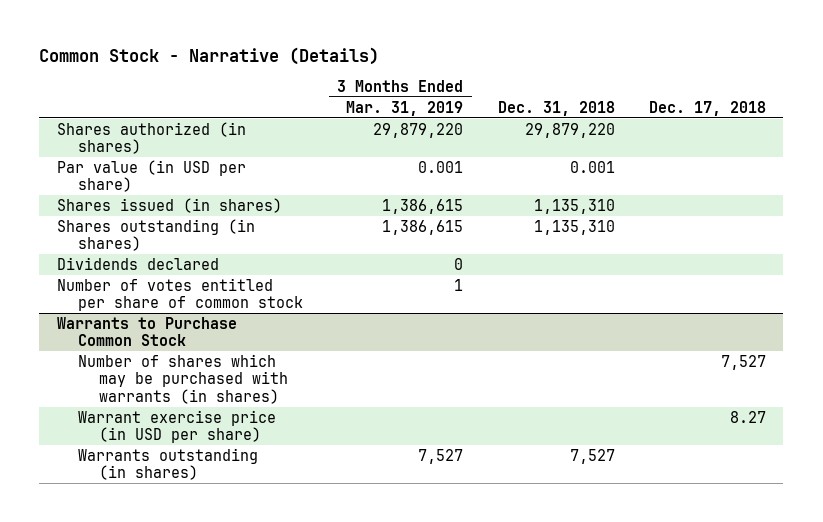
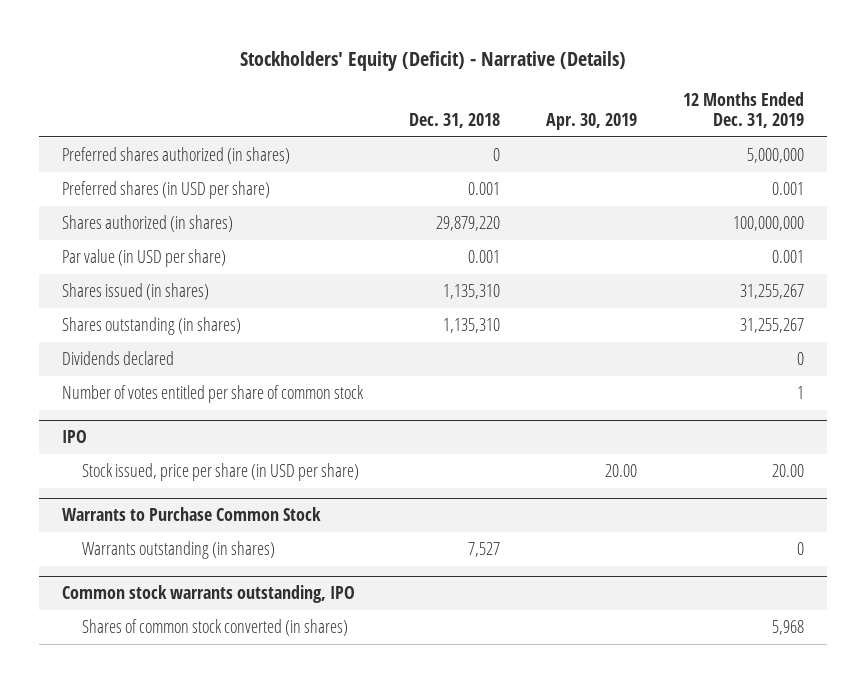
- Common Stock - Narrative (Details)
+ Stockholders' Equity (Deficit) - Narrative (Details)
- | 3 Months Ended Mar. 31, 2019 | Dec. 31, 2018 | Dec. 17, 2018
+ | Dec. 31, 2018 | Apr. 30, 2019 | 12 Months Ended Dec. 31, 2019
+ Preferred shares authorized (in shares) | 0 | | 5,000,000
+ Preferred shares (in USD per share) | 0.001 | | 0.001
+ IPO
+ Stock issued, price per share (in USD per share) | | 20.00 | 20.00
@ Warrants to Purchase Common Stock
- Number of shares which may be purchased with warrants (in shares) | | | 7,527
- Warrant exercise price (in USD per share) | | | 8.27
+ Common stock warrants outstanding, IPO
+ Shares of common stock converted (in shares) | | | 5,968

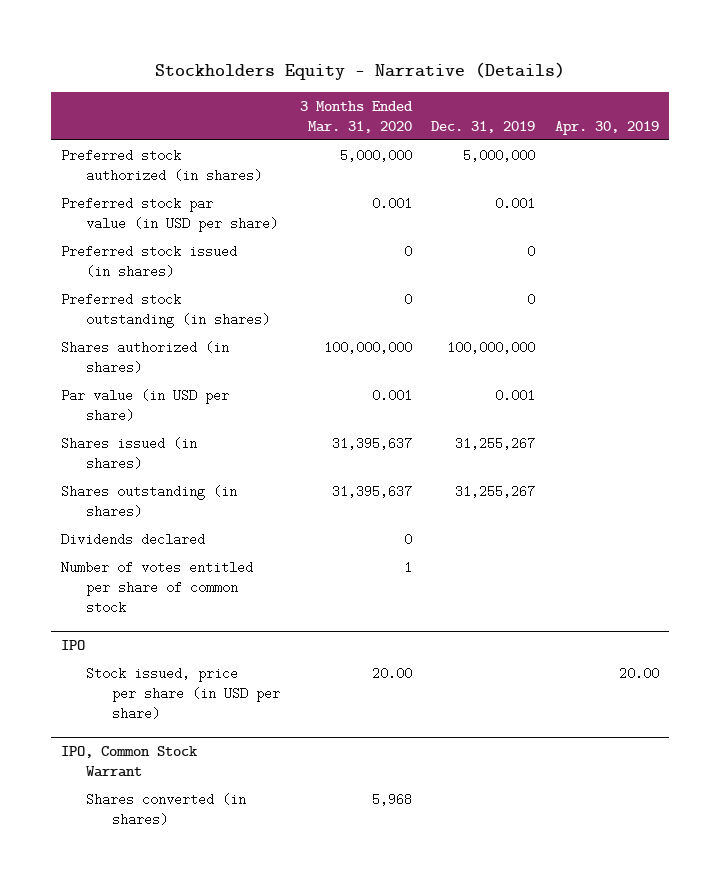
- Stockholders' Equity (Deficit) - Narrative (Details)
+ Stockholders Equity - Narrative (Details)
- | Dec. 31, 2018 | Apr. 30, 2019 | 12 Months Ended Dec. 31, 2019
+ | 3 Months Ended Mar. 31, 2020 | Dec. 31, 2019 | Apr. 30, 2019
- Preferred shares authorized (in shares) | 0 | | 5,000,000
- Preferred shares (in USD per share) | 0.001 | | 0.001
+ Preferred stock authorized (in shares) | 5,000,000 | 5,000,000 |
+ Preferred stock par value (in USD per share) | 0.001 | 0.001 |
+ Preferred stock issued (in shares) | 0 | 0 |
+ Preferred stock outstanding (in shares) | 0 | 0 |
- Warrants to Purchase Common Stock
- Warrants outstanding (in shares) | 7,527 | | 0
- Common stock warrants outstanding, IPO
- Shares of common stock converted (in shares) | | | 5,968
+ IPO, Common Stock Warrant
+ Shares converted (in shares) | 5,968 | |

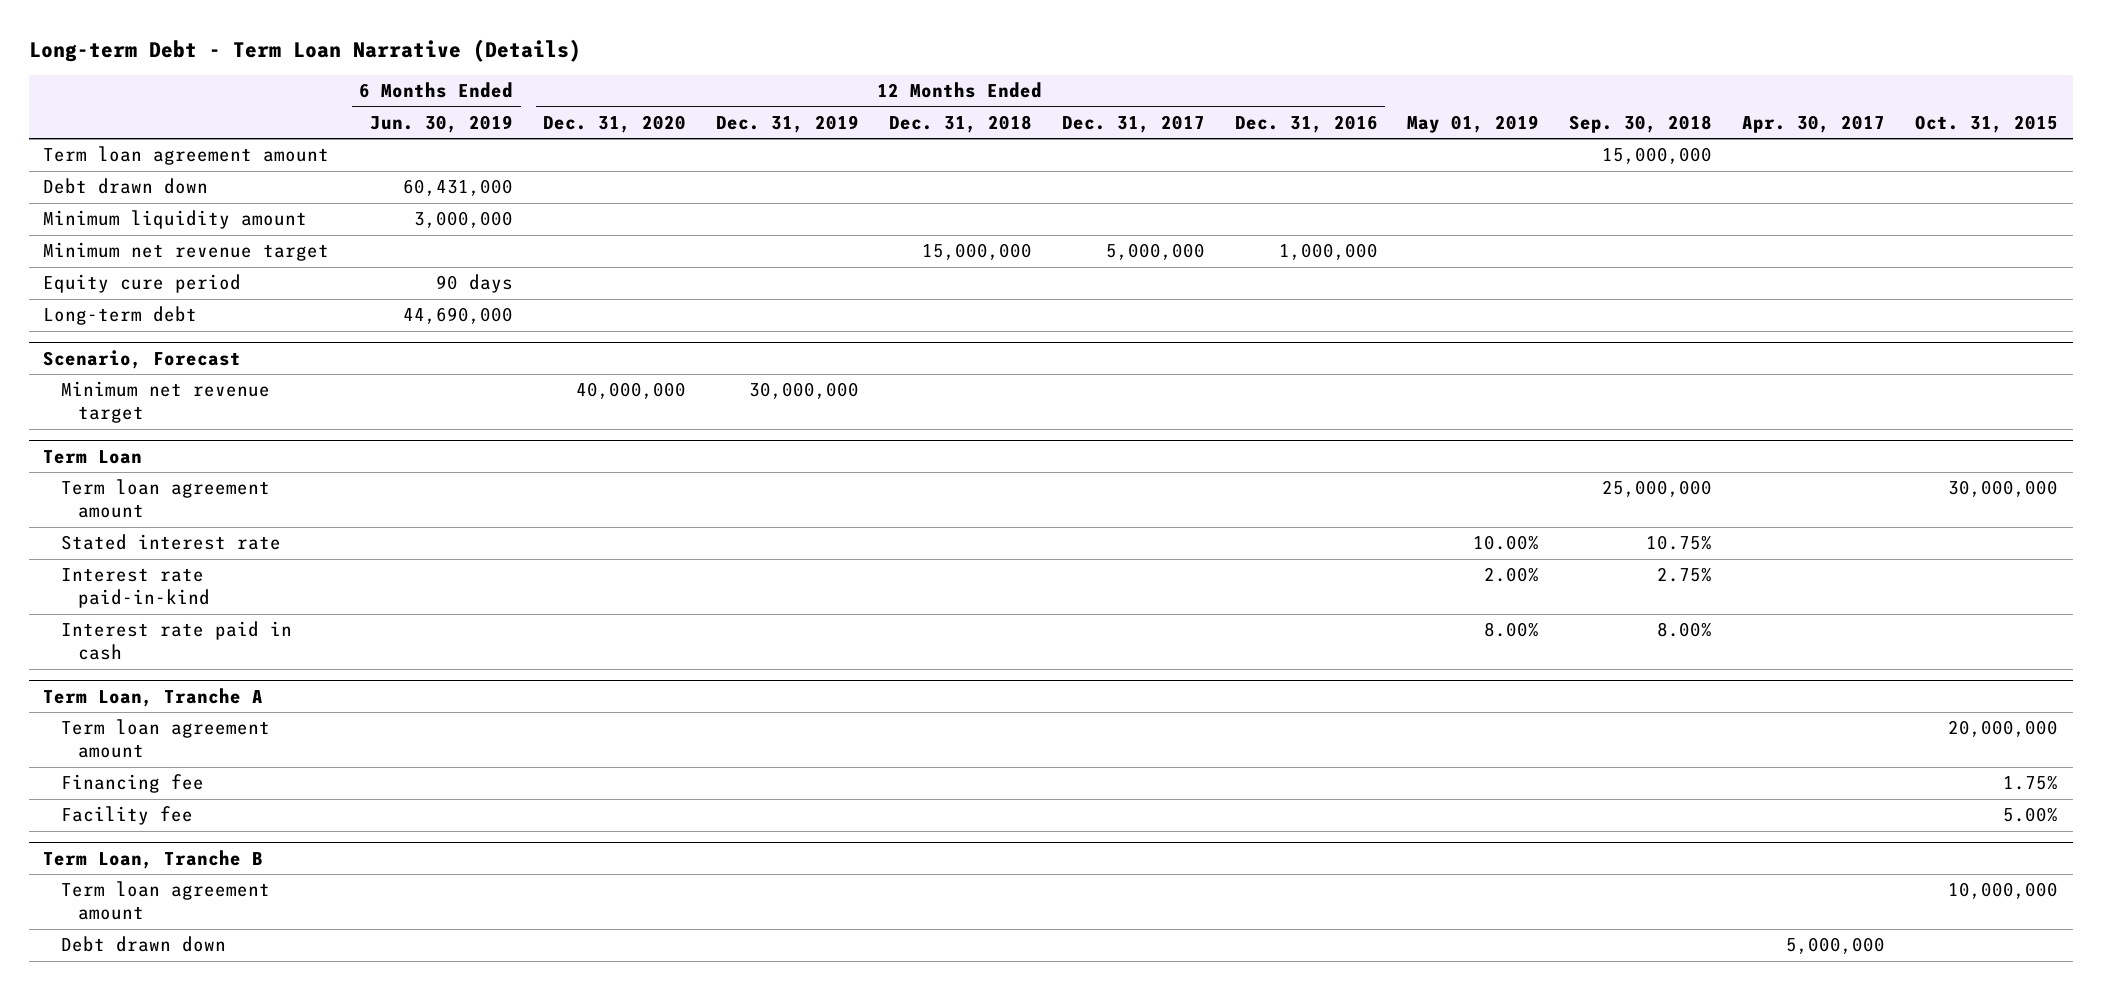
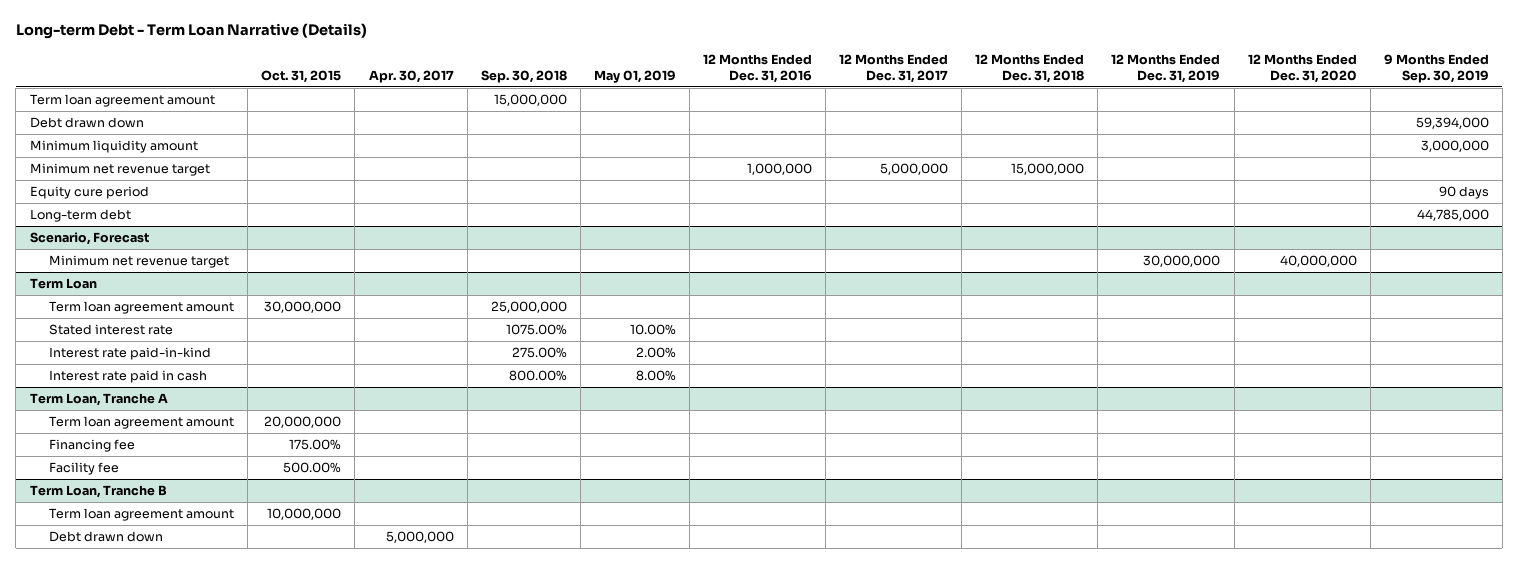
- | 6 Months Ended Jun. 30, 2019 | 12 Months Ended Dec. 31, 2020 | 12 Months Ended Dec. 31, 2019 | 12 Months Ended Dec. 31, 2018 | 12 Months Ended Dec. 31, 2017 | 12 Months Ended Dec. 31, 2016 | May 01, 2019 | Sep. 30, 2018 | Apr. 30, 2017 | Oct. 31, 2015
+ | Oct. 31, 2015 | Apr. 30, 2017 | Sep. 30, 2018 | May 01, 2019 | 12 Months Ended Dec. 31, 2016 | 12 Months Ended Dec. 31, 2017 | 12 Months Ended Dec. 31, 2018 | 12 Months Ended Dec. 31, 2019 | 12 Months Ended Dec. 31, 2020 | 9 Months Ended Sep. 30, 2019
@ Term Loan
- Stated interest rate | | | | | | | 10.00% | 10.75% | |
- Interest rate paid-in-kind | | | | | | | 2.00% | 2.75% | |
- Interest rate paid in cash | | | | | | | 8.00% | 8.00% | |
+ Stated interest rate | | | 1075.00% | 10.00% | | | | | |
+ Interest rate paid-in-kind | | | 275.00% | 2.00% | | | | | |
+ Interest rate paid in cash | | | 800.00% | 8.00% | | | | | |
@ Term Loan, Tranche A
- Financing fee | | | | | | | | | | 1.75%
- Facility fee | | | | | | | | | | 5.00%
+ Financing fee | 175.00% | | | | | | | | |
+ Facility fee | 500.00% | | | | | | | | |

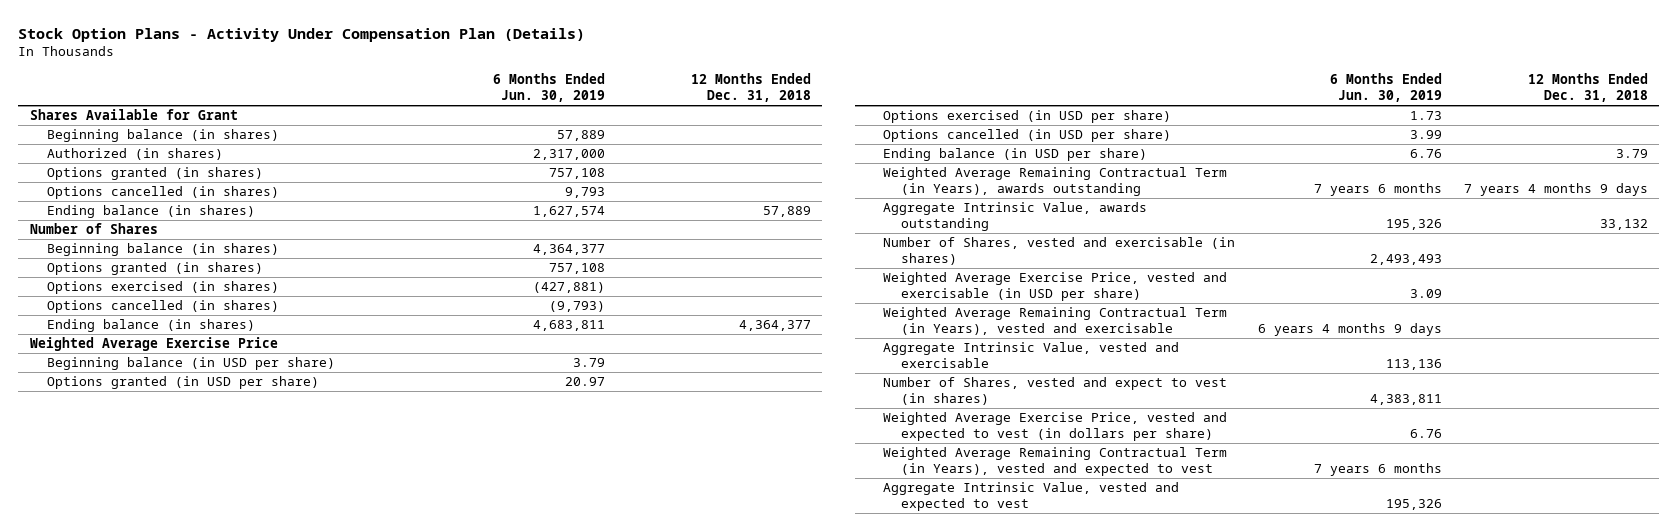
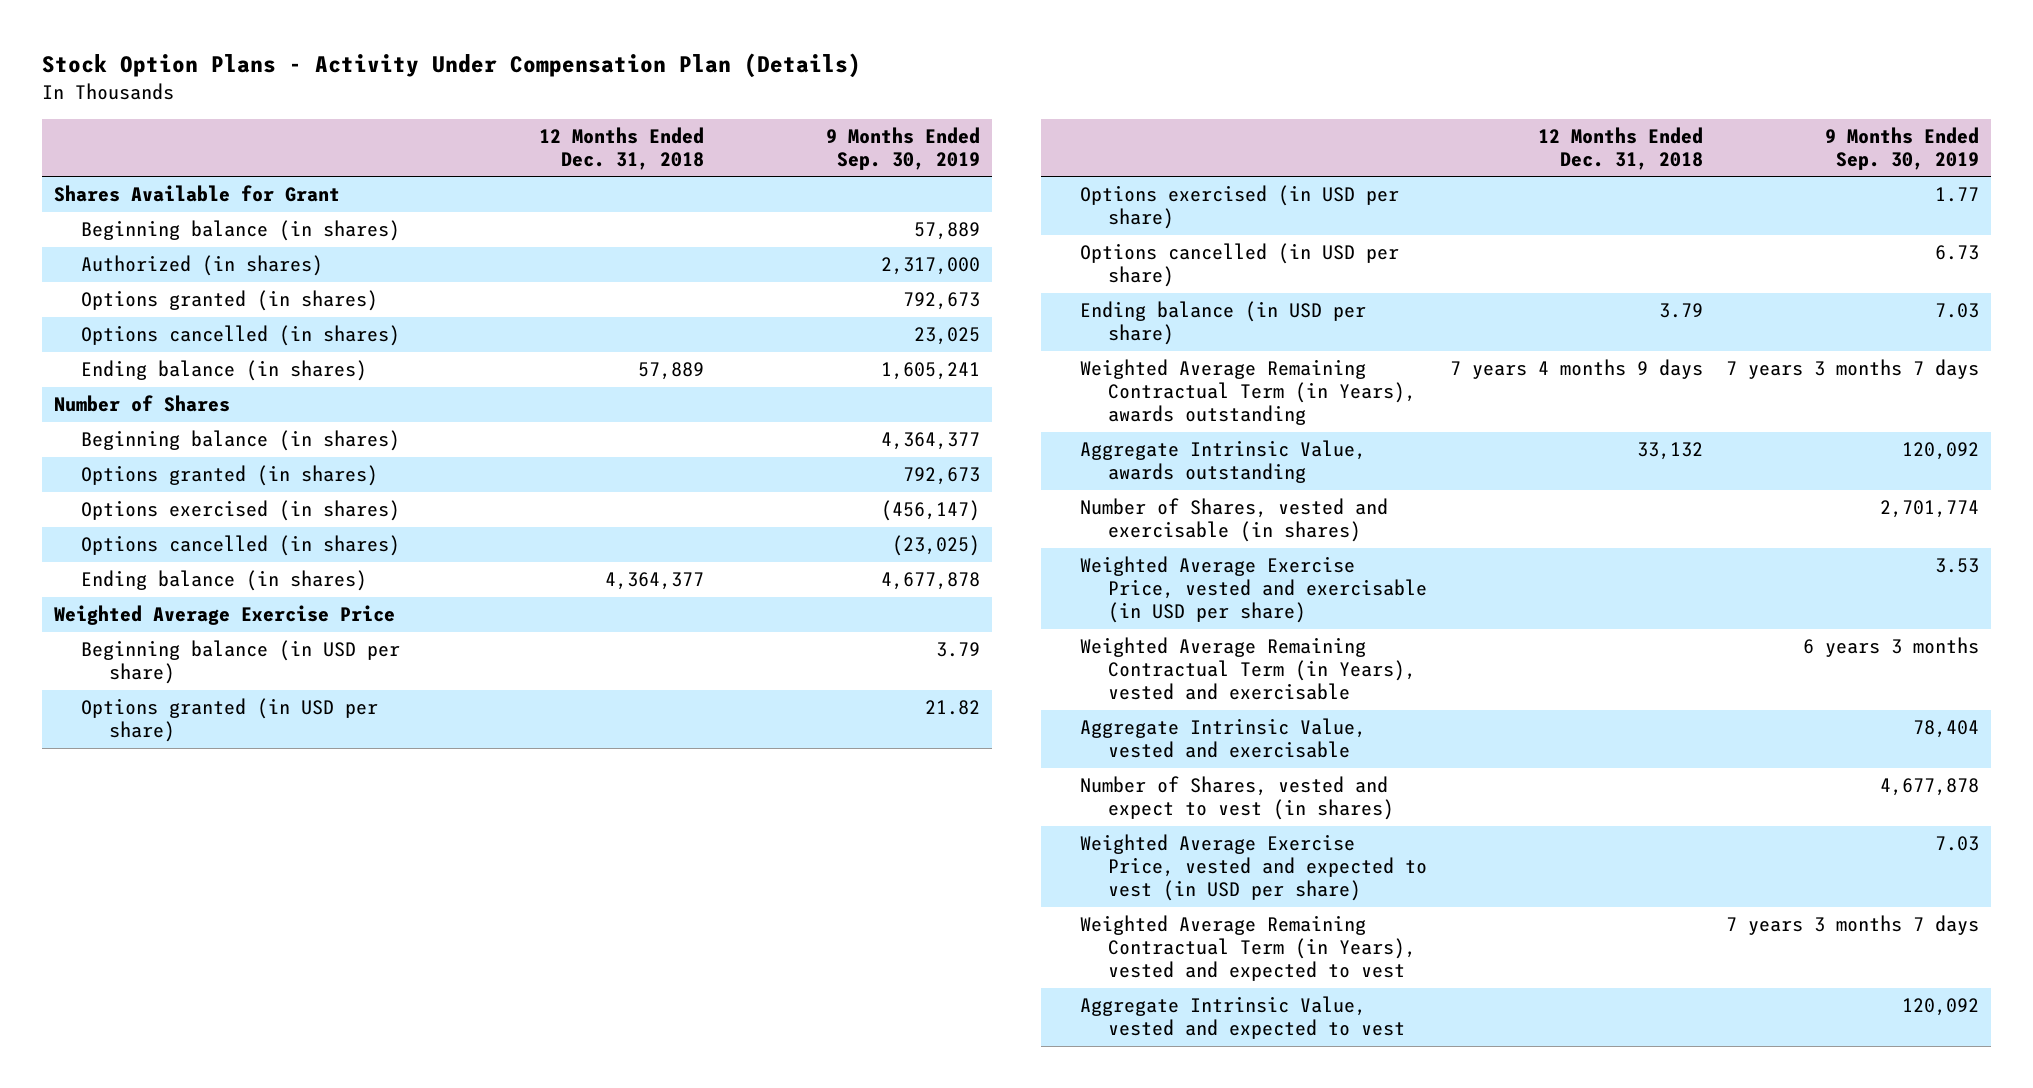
- | 6 Months Ended Jun. 30, 2019 | 12 Months Ended Dec. 31, 2018
+ | 12 Months Ended Dec. 31, 2018 | 9 Months Ended Sep. 30, 2019
- Weighted Average Exercise Price, vested and expected to vest (in dollars per share) | 6.76 |
+ Weighted Average Exercise Price, vested and expected to vest (in USD per share) | | 7.03

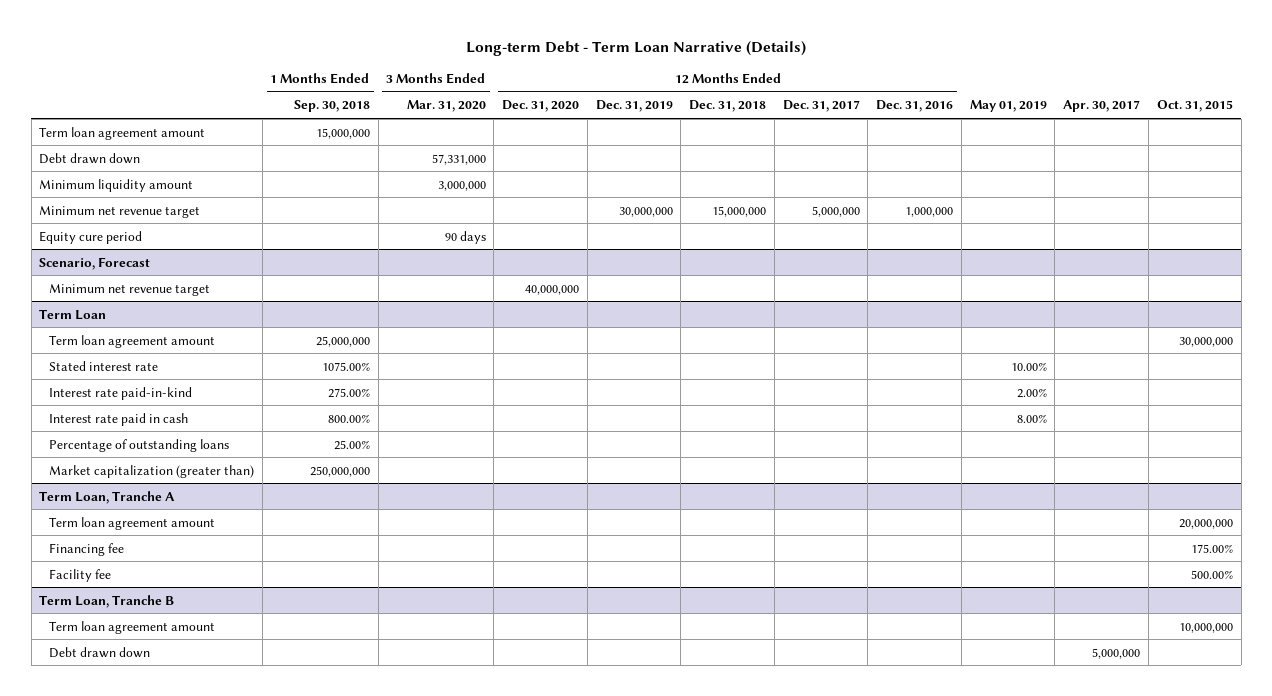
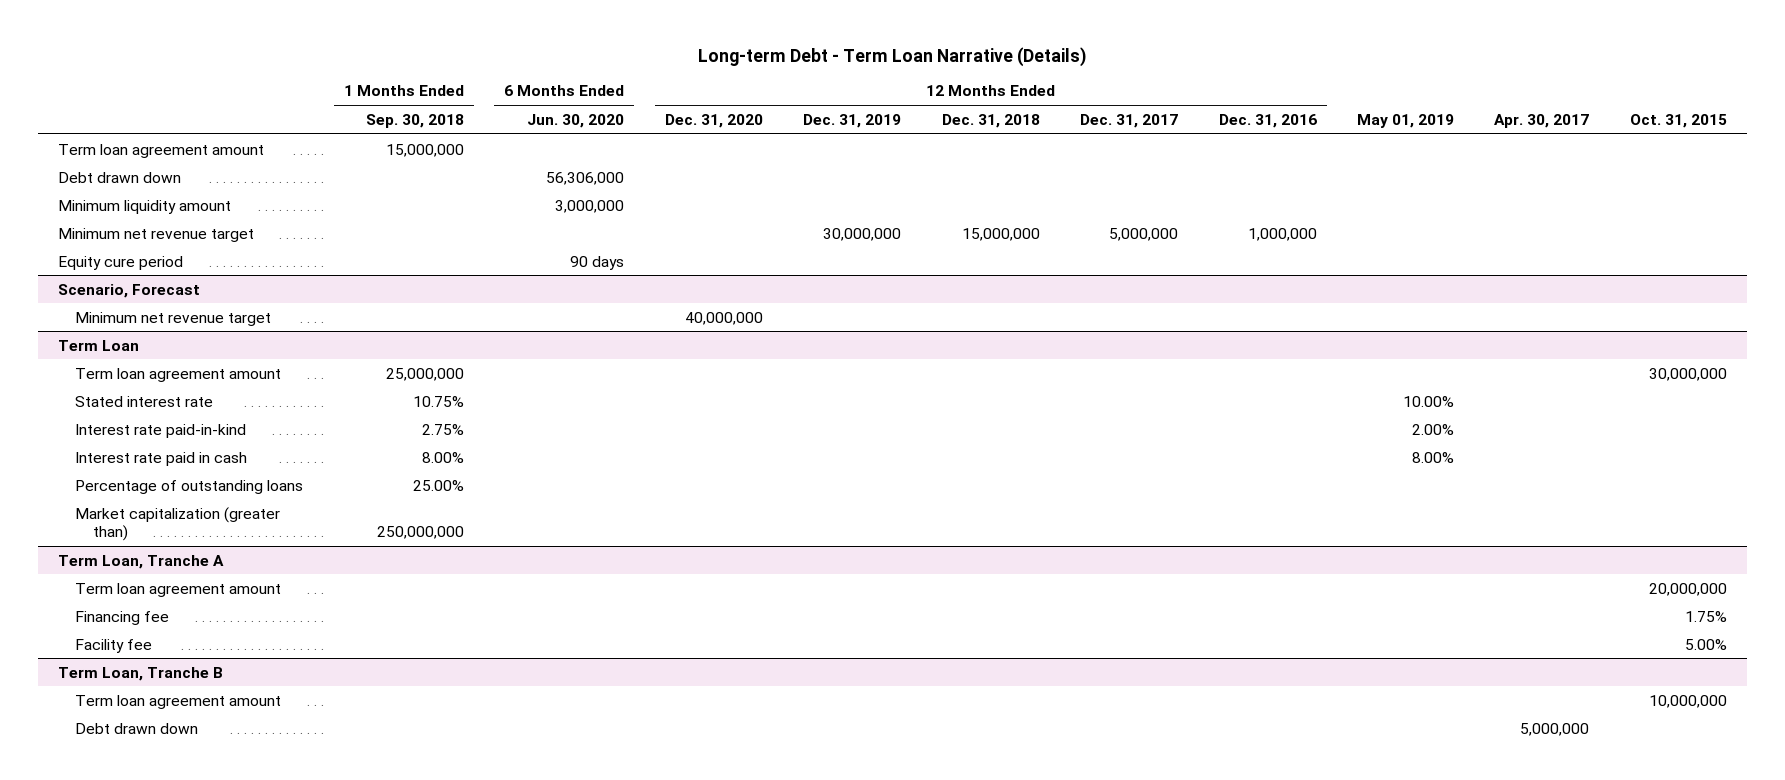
- | 1 Months Ended Sep. 30, 2018 | 3 Months Ended Mar. 31, 2020 | 12 Months Ended Dec. 31, 2020 | 12 Months Ended Dec. 31, 2019 | 12 Months Ended Dec. 31, 2018 | 12 Months Ended Dec. 31, 2017 | 12 Months Ended Dec. 31, 2016 | May 01, 2019 | Apr. 30, 2017 | Oct. 31, 2015
+ | 1 Months Ended Sep. 30, 2018 | 6 Months Ended Jun. 30, 2020 | 12 Months Ended Dec. 31, 2020 | 12 Months Ended Dec. 31, 2019 | 12 Months Ended Dec. 31, 2018 | 12 Months Ended Dec. 31, 2017 | 12 Months Ended Dec. 31, 2016 | May 01, 2019 | Apr. 30, 2017 | Oct. 31, 2015
@ Term Loan
- Stated interest rate | 1075.00% | | | | | | | 10.00% | |
- Interest rate paid-in-kind | 275.00% | | | | | | | 2.00% | |
- Interest rate paid in cash | 800.00% | | | | | | | 8.00% | |
+ Stated interest rate | 10.75% | | | | | | | 10.00% | |
+ Interest rate paid-in-kind | 2.75% | | | | | | | 2.00% | |
+ Interest rate paid in cash | 8.00% | | | | | | | 8.00% | |
@ Term Loan, Tranche A
- Financing fee | | | | | | | | | | 175.00%
- Facility fee | | | | | | | | | | 500.00%
+ Financing fee | | | | | | | | | | 1.75%
+ Facility fee | | | | | | | | | | 5.00%

